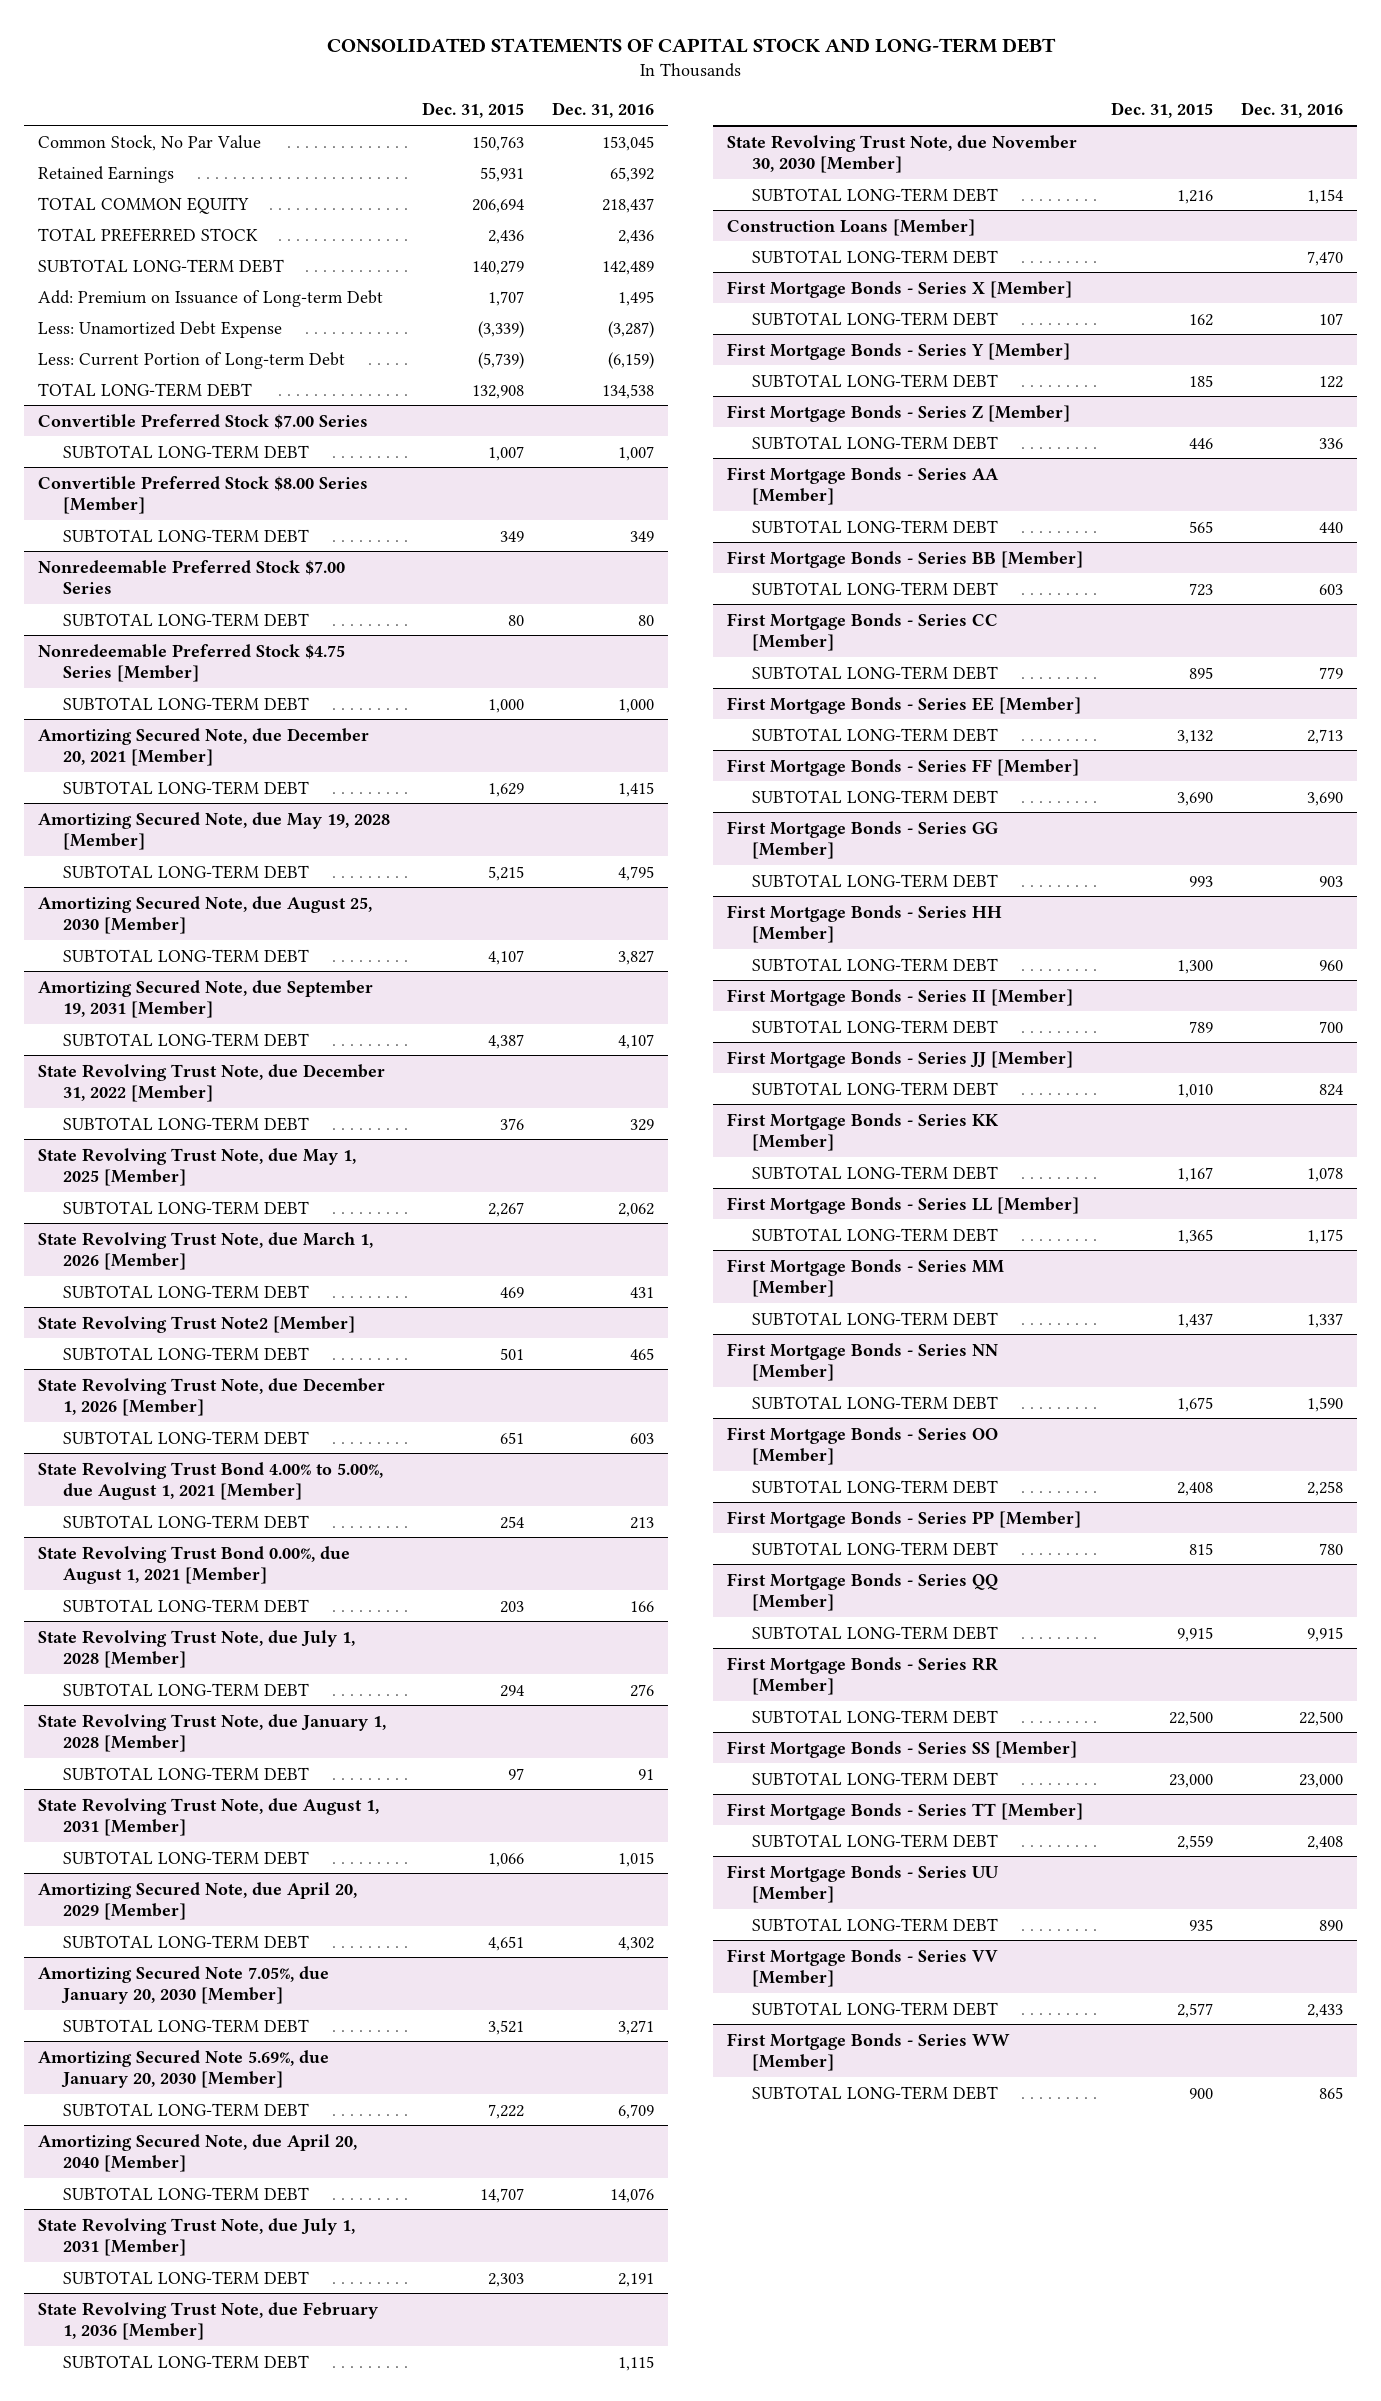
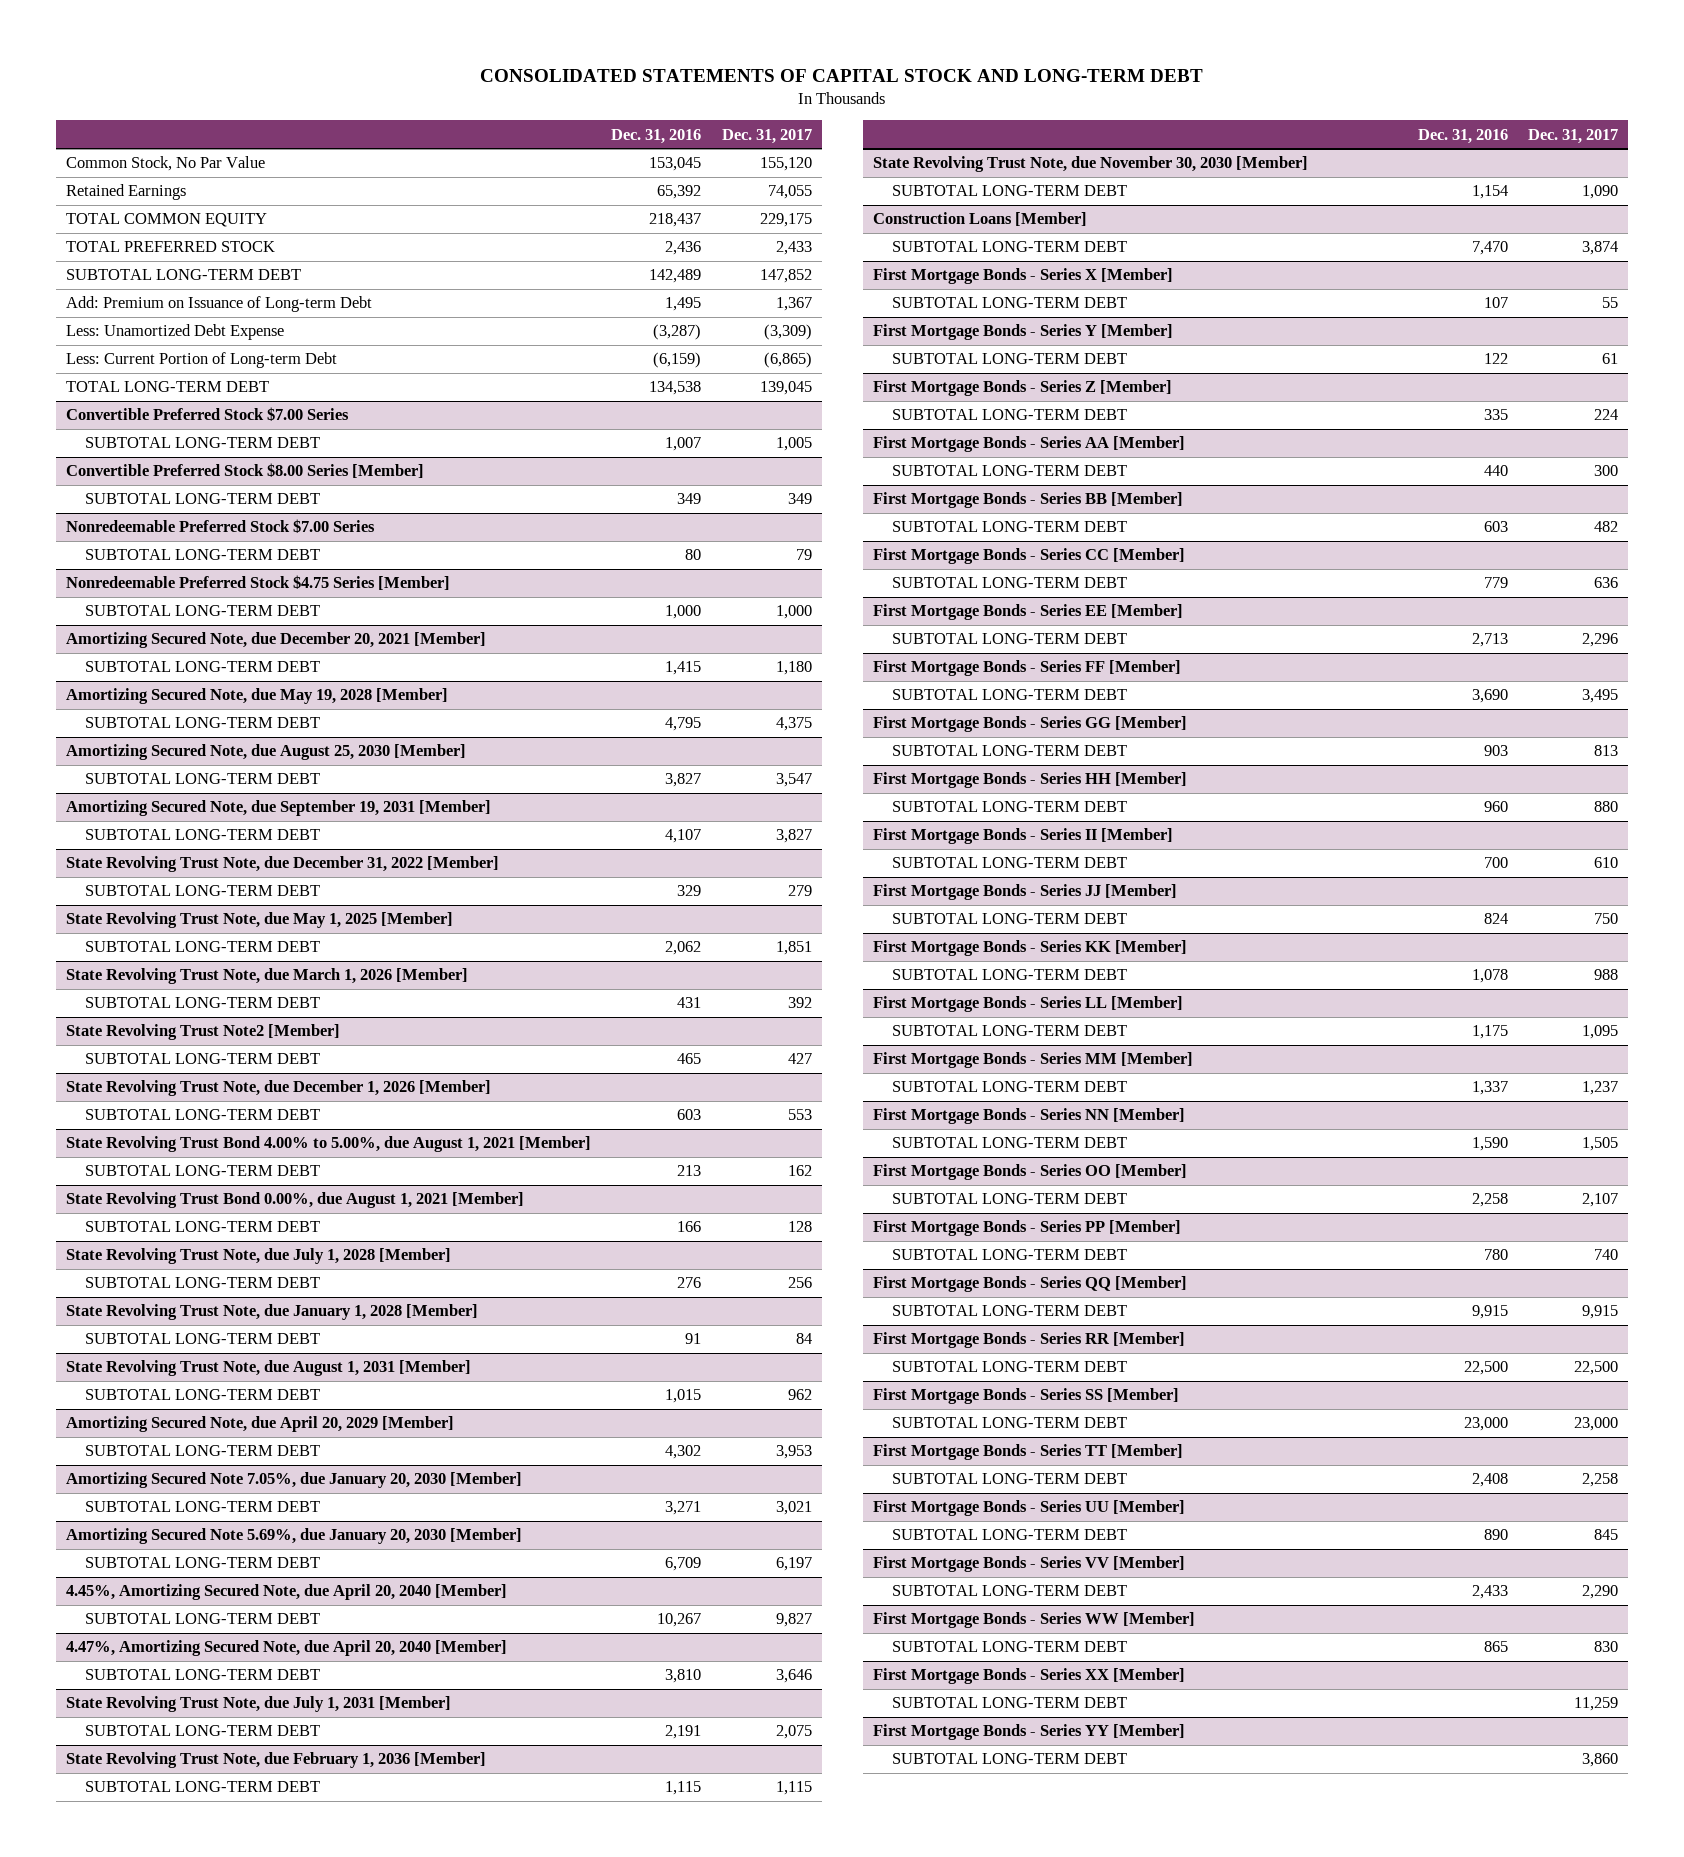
- | Dec. 31, 2015 | Dec. 31, 2016
+ | Dec. 31, 2016 | Dec. 31, 2017
- Amortizing Secured Note, due April 20, 2040 [Member]
- SUBTOTAL LONG-TERM DEBT | 14,707 | 14,076
+ 4.45%, Amortizing Secured Note, due April 20, 2040 [Member]
+ SUBTOTAL LONG-TERM DEBT | 10,267 | 9,827
+ 4.47%, Amortizing Secured Note, due April 20, 2040 [Member]
+ SUBTOTAL LONG-TERM DEBT | 3,810 | 3,646
@ First Mortgage Bonds - Series Z [Member]
- SUBTOTAL LONG-TERM DEBT | 446 | 336
+ SUBTOTAL LONG-TERM DEBT | 335 | 224
+ First Mortgage Bonds - Series XX [Member]
+ SUBTOTAL LONG-TERM DEBT | | 11,259
+ First Mortgage Bonds - Series YY [Member]
+ SUBTOTAL LONG-TERM DEBT | | 3,860

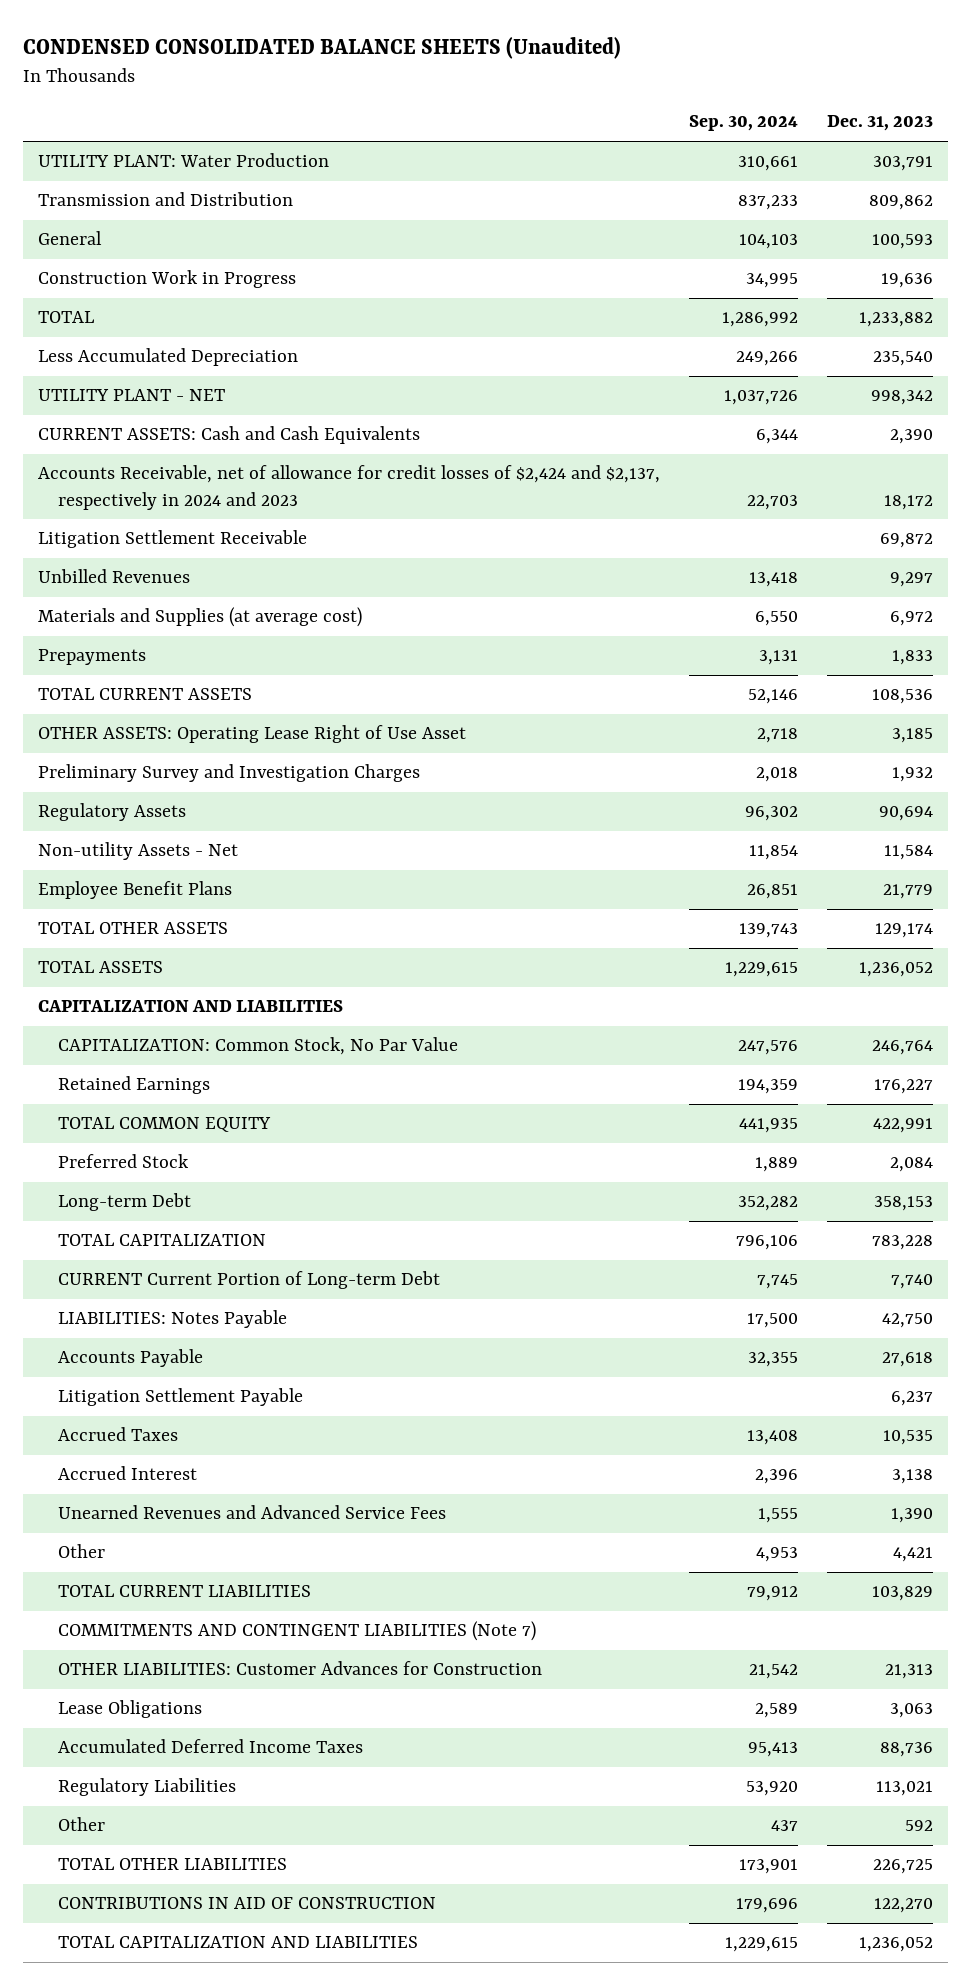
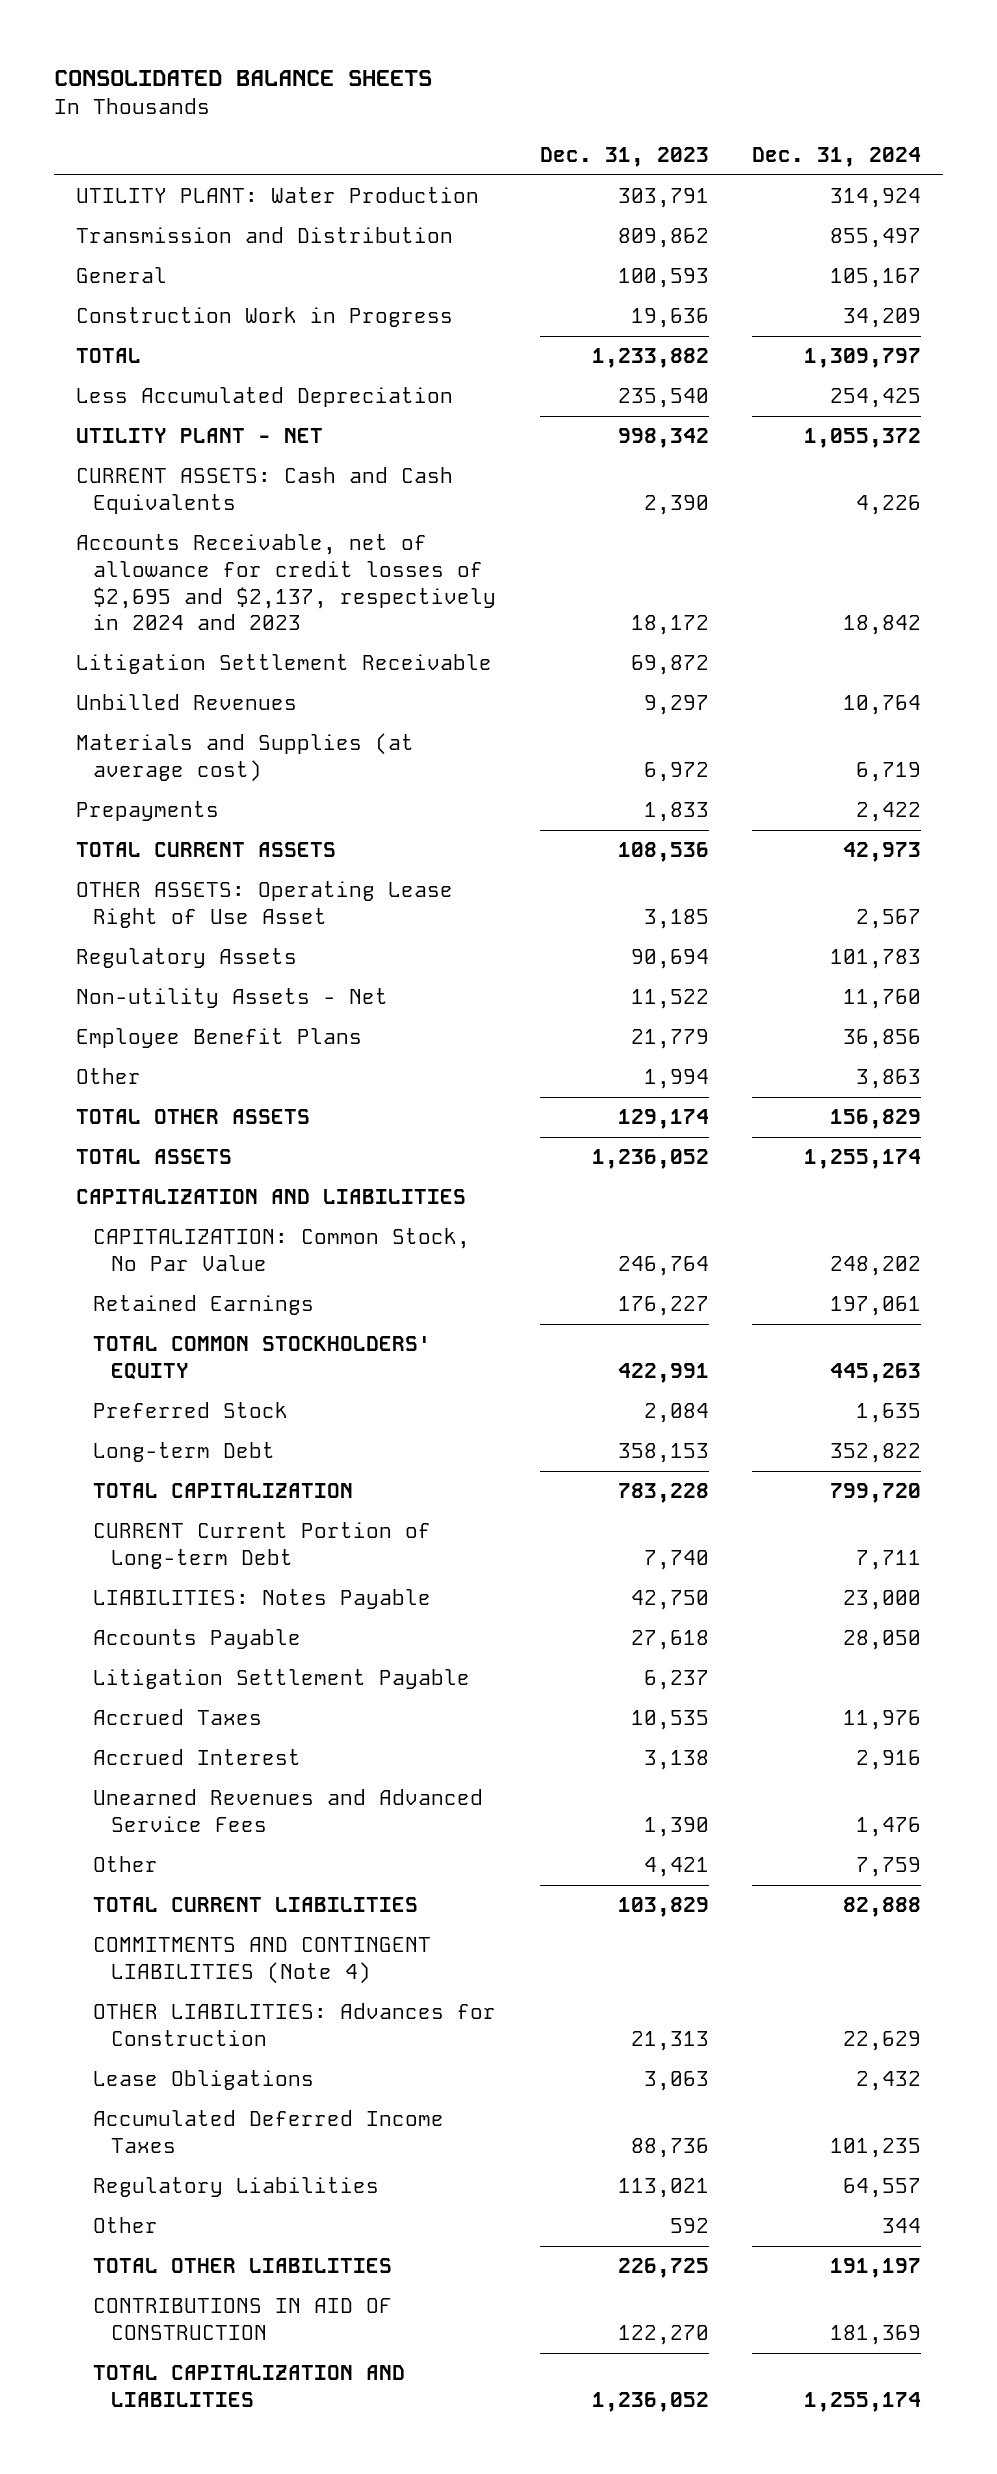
- CONDENSED CONSOLIDATED BALANCE SHEETS (Unaudited)
+ CONSOLIDATED BALANCE SHEETS
- | Sep. 30, 2024 | Dec. 31, 2023
+ | Dec. 31, 2023 | Dec. 31, 2024
- Accounts Receivable, net of allowance for credit losses of $2,424 and $2,137, respectively in 2024 and 2023 | 22,703 | 18,172
+ Accounts Receivable, net of allowance for credit losses of $2,695 and $2,137, respectively in 2024 and 2023 | 18,172 | 18,842
- Preliminary Survey and Investigation Charges | 2,018 | 1,932
- Non-utility Assets - Net | 11,854 | 11,584
+ Non-utility Assets - Net | 11,522 | 11,760
+ Other | 1,994 | 3,863
- TOTAL COMMON EQUITY | 441,935 | 422,991
+ TOTAL COMMON STOCKHOLDERS' EQUITY | 422,991 | 445,263
- COMMITMENTS AND CONTINGENT LIABILITIES (Note 7)
- OTHER LIABILITIES: Customer Advances for Construction | 21,542 | 21,313
+ COMMITMENTS AND CONTINGENT LIABILITIES (Note 4)
+ OTHER LIABILITIES: Advances for Construction | 21,313 | 22,629

